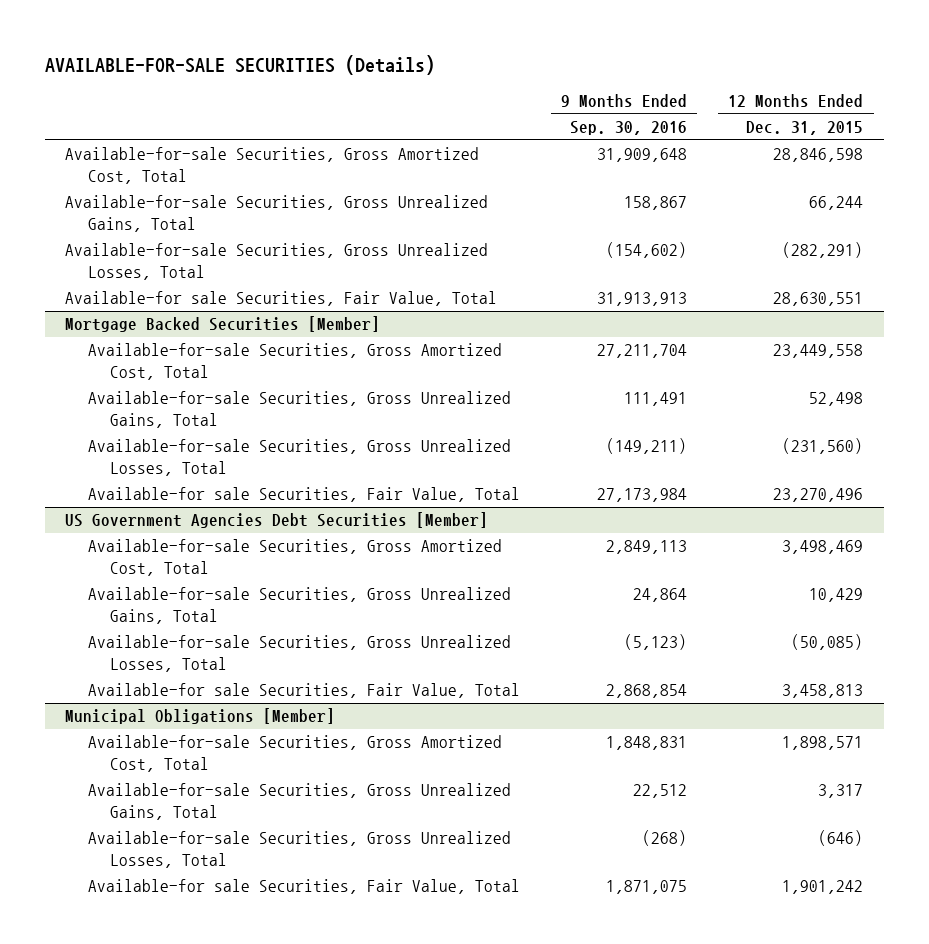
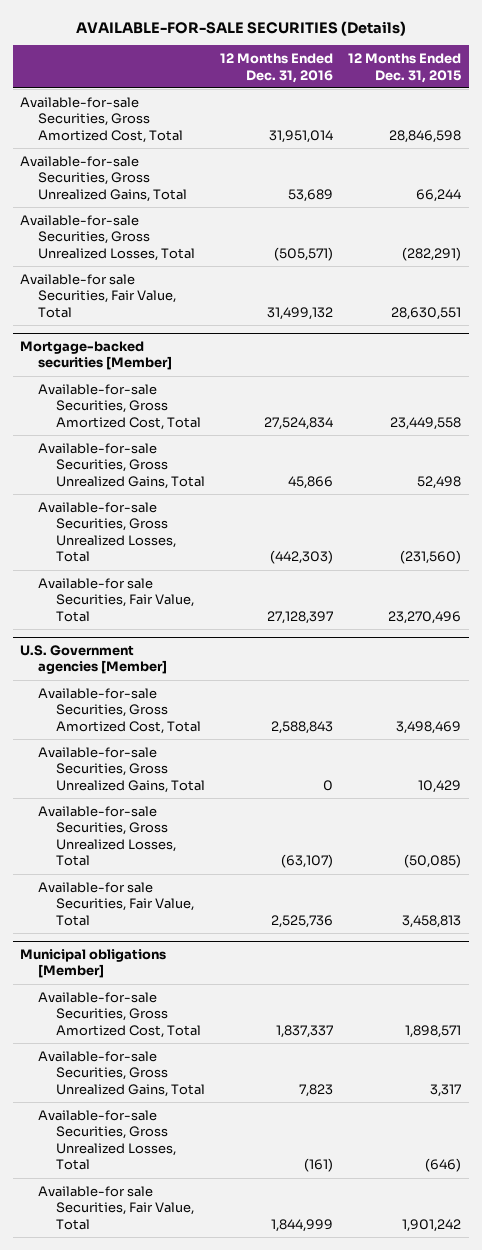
- | 9 Months Ended Sep. 30, 2016 | 12 Months Ended Dec. 31, 2015
+ | 12 Months Ended Dec. 31, 2016 | 12 Months Ended Dec. 31, 2015
- Mortgage Backed Securities [Member]
+ Mortgage-backed securities [Member]
- US Government Agencies Debt Securities [Member]
+ U.S. Government agencies [Member]
- Municipal Obligations [Member]
+ Municipal obligations [Member]

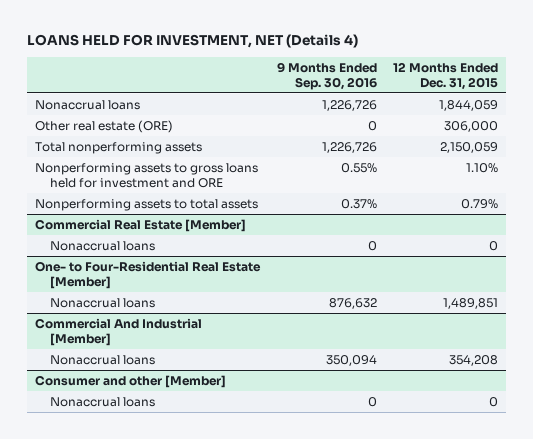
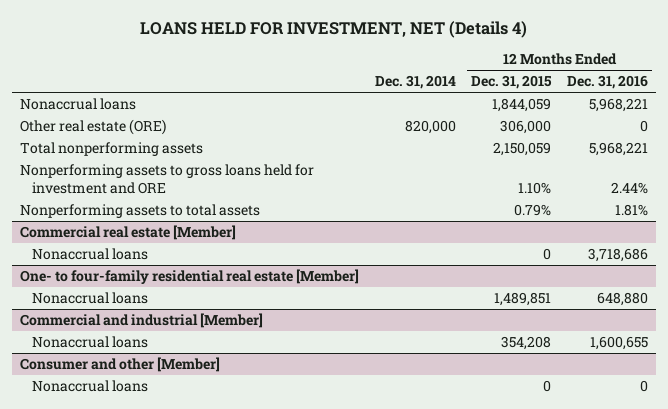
- | 9 Months Ended Sep. 30, 2016 | 12 Months Ended Dec. 31, 2015
+ | Dec. 31, 2014 | 12 Months Ended Dec. 31, 2015 | 12 Months Ended Dec. 31, 2016
- Commercial Real Estate [Member]
+ Commercial real estate [Member]
- One- to Four-Residential Real Estate [Member]
+ One- to four-family residential real estate [Member]
- Commercial And Industrial [Member]
+ Commercial and industrial [Member]

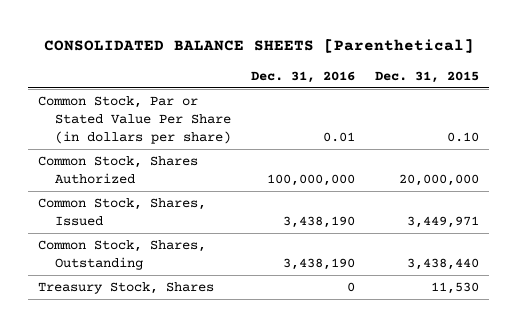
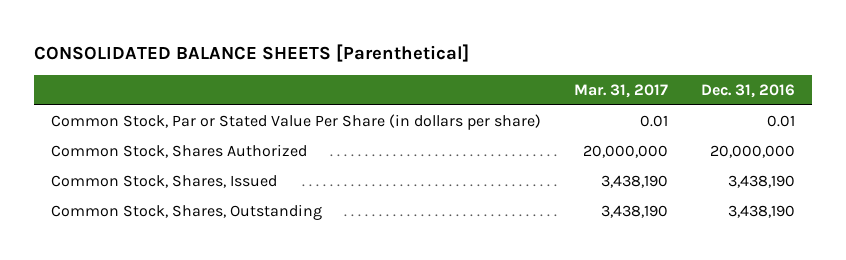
- | Dec. 31, 2016 | Dec. 31, 2015
+ | Mar. 31, 2017 | Dec. 31, 2016
- Common Stock, Shares Authorized | 100,000,000 | 20,000,000
+ Common Stock, Shares Authorized | 20,000,000 | 20,000,000
- Treasury Stock, Shares | 0 | 11,530

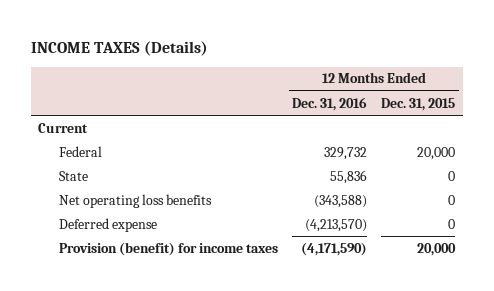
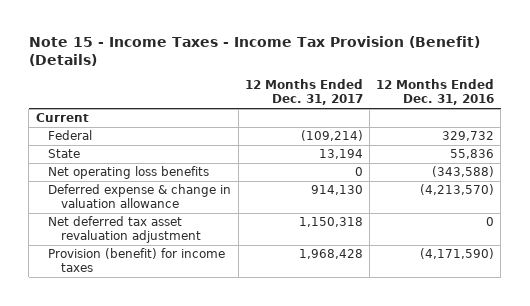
- INCOME TAXES (Details)
+ Note 15 - Income Taxes - Income Tax Provision (Benefit) (Details)
- | 12 Months Ended Dec. 31, 2016 | 12 Months Ended Dec. 31, 2015
+ | 12 Months Ended Dec. 31, 2017 | 12 Months Ended Dec. 31, 2016
- Deferred expense | (4,213,570) | 0
+ Deferred expense & change in valuation allowance | 914,130 | (4,213,570)
+ Net deferred tax asset revaluation adjustment | 1,150,318 | 0

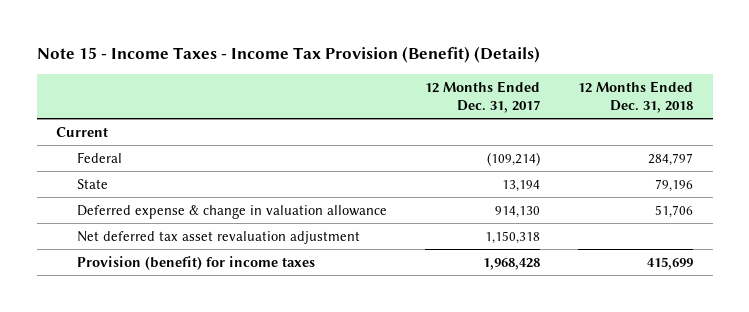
- | 12 Months Ended Dec. 31, 2017 | 12 Months Ended Dec. 31, 2016
+ | 12 Months Ended Dec. 31, 2017 | 12 Months Ended Dec. 31, 2018
- Net operating loss benefits | 0 | (343,588)

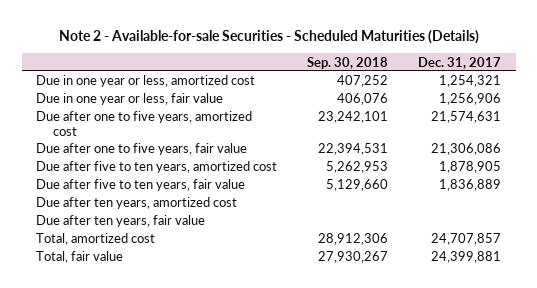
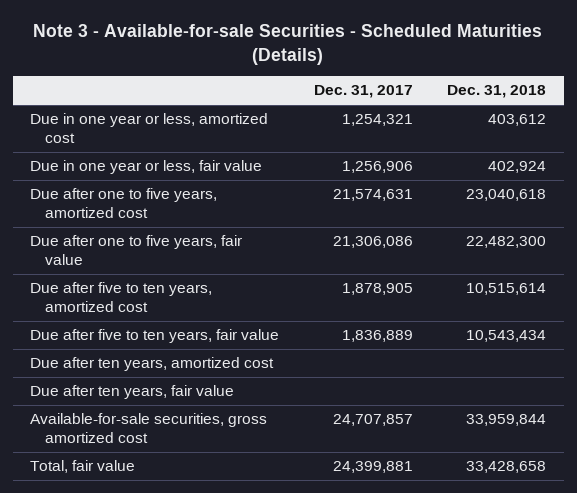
- Note 2 - Available-for-sale Securities - Scheduled Maturities (Details)
+ Note 3 - Available-for-sale Securities - Scheduled Maturities (Details)
- | Sep. 30, 2018 | Dec. 31, 2017
+ | Dec. 31, 2017 | Dec. 31, 2018
- Total, amortized cost | 28,912,306 | 24,707,857
+ Available-for-sale securities, gross amortized cost | 24,707,857 | 33,959,844

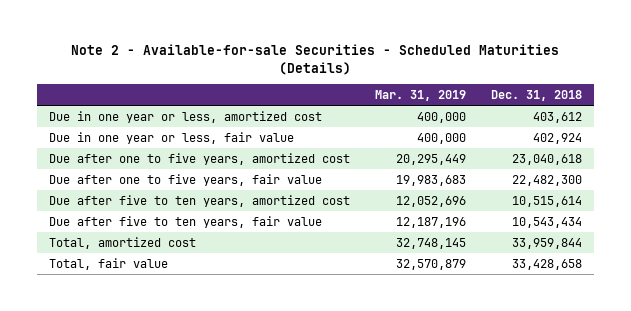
- Note 3 - Available-for-sale Securities - Scheduled Maturities (Details)
+ Note 2 - Available-for-sale Securities - Scheduled Maturities (Details)
- | Dec. 31, 2017 | Dec. 31, 2018
+ | Mar. 31, 2019 | Dec. 31, 2018
- Due after ten years, amortized cost
- Due after ten years, fair value
- Available-for-sale securities, gross amortized cost | 24,707,857 | 33,959,844
+ Total, amortized cost | 32,748,145 | 33,959,844

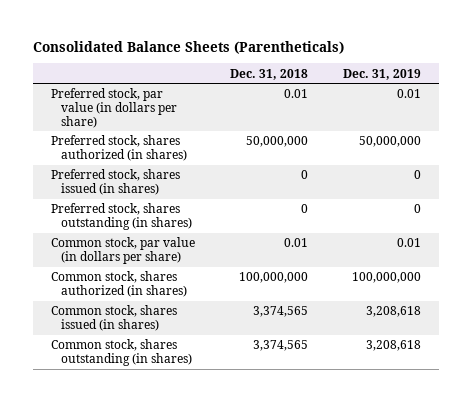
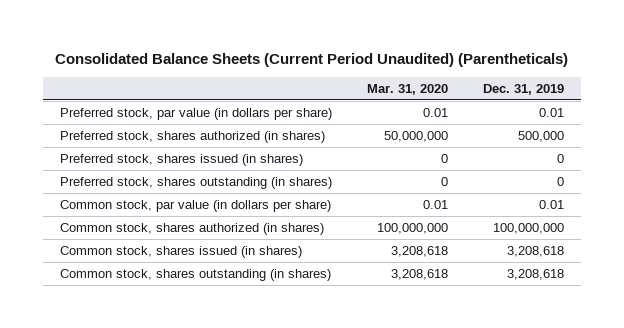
- Consolidated Balance Sheets (Parentheticals)
+ Consolidated Balance Sheets (Current Period Unaudited) (Parentheticals)
- | Dec. 31, 2018 | Dec. 31, 2019
+ | Mar. 31, 2020 | Dec. 31, 2019
- Preferred stock, shares authorized (in shares) | 50,000,000 | 50,000,000
+ Preferred stock, shares authorized (in shares) | 50,000,000 | 500,000

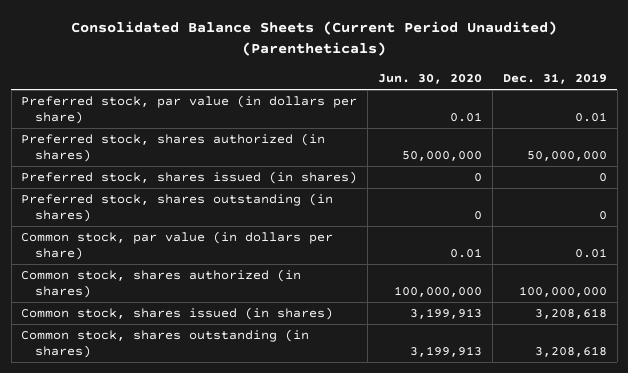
- | Mar. 31, 2020 | Dec. 31, 2019
+ | Jun. 30, 2020 | Dec. 31, 2019
- Preferred stock, shares authorized (in shares) | 50,000,000 | 500,000
+ Preferred stock, shares authorized (in shares) | 50,000,000 | 50,000,000

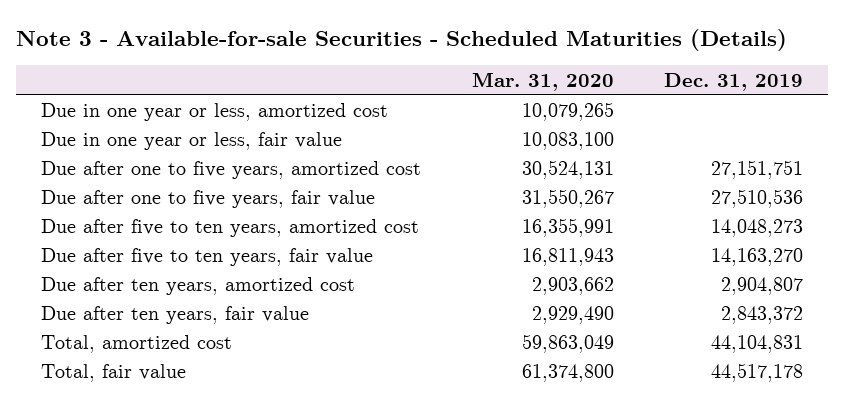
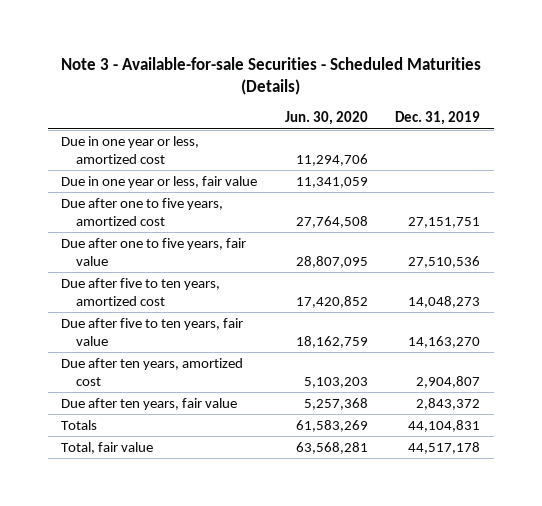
- | Mar. 31, 2020 | Dec. 31, 2019
+ | Jun. 30, 2020 | Dec. 31, 2019
- Total, amortized cost | 59,863,049 | 44,104,831
+ Totals | 61,583,269 | 44,104,831

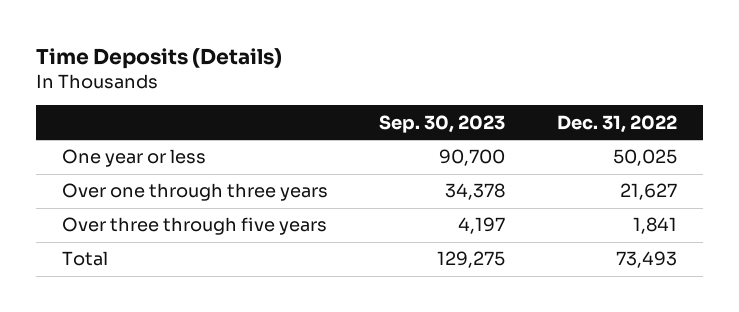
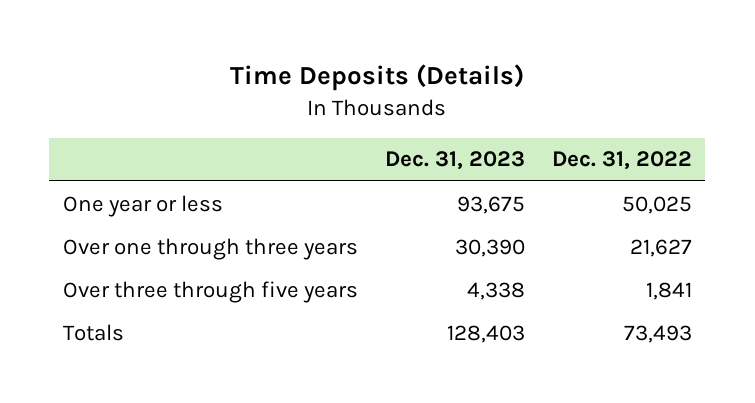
- | Sep. 30, 2023 | Dec. 31, 2022
+ | Dec. 31, 2023 | Dec. 31, 2022
- Total | 129,275 | 73,493
+ Totals | 128,403 | 73,493

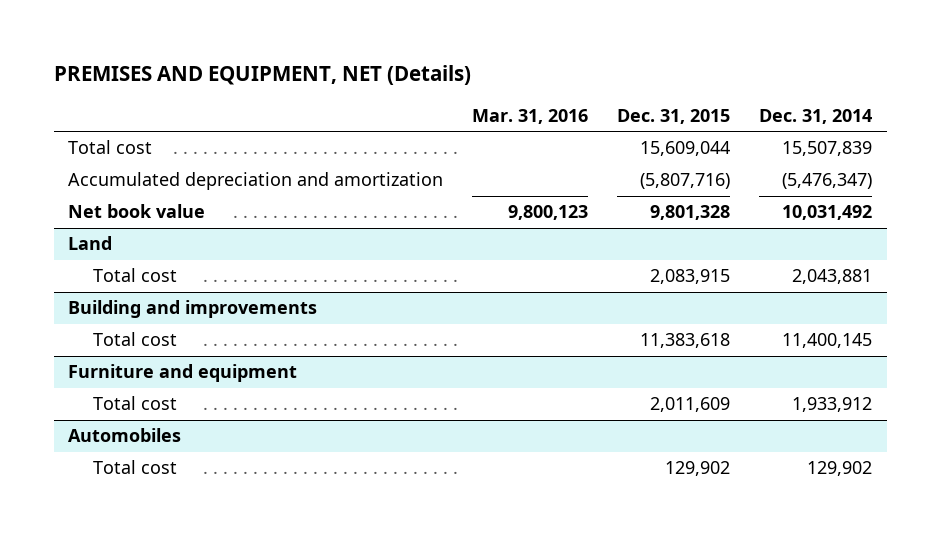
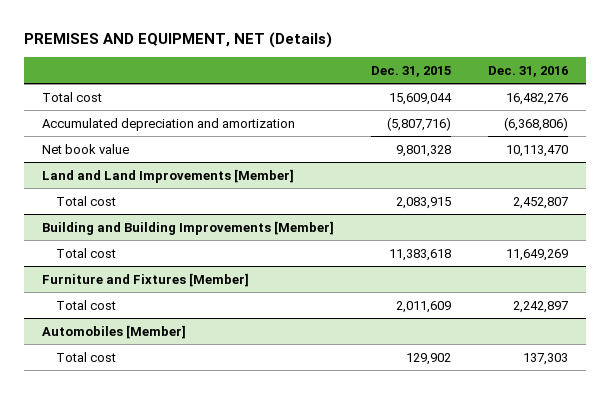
- | Mar. 31, 2016 | Dec. 31, 2015 | Dec. 31, 2014
+ | Dec. 31, 2015 | Dec. 31, 2016
- Land
+ Land and Land Improvements [Member]
- Building and improvements
+ Building and Building Improvements [Member]
- Furniture and equipment
+ Furniture and Fixtures [Member]
- Automobiles
+ Automobiles [Member]

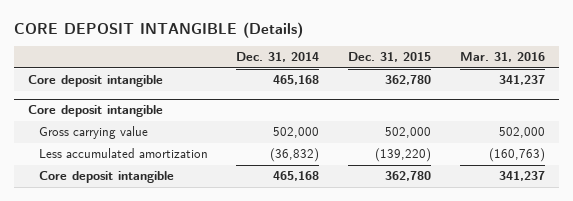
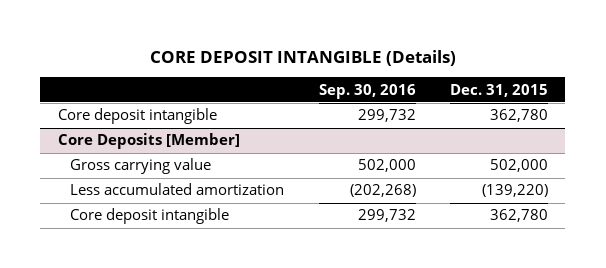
- | Dec. 31, 2014 | Dec. 31, 2015 | Mar. 31, 2016
+ | Sep. 30, 2016 | Dec. 31, 2015
- Core deposit intangible
+ Core Deposits [Member]

